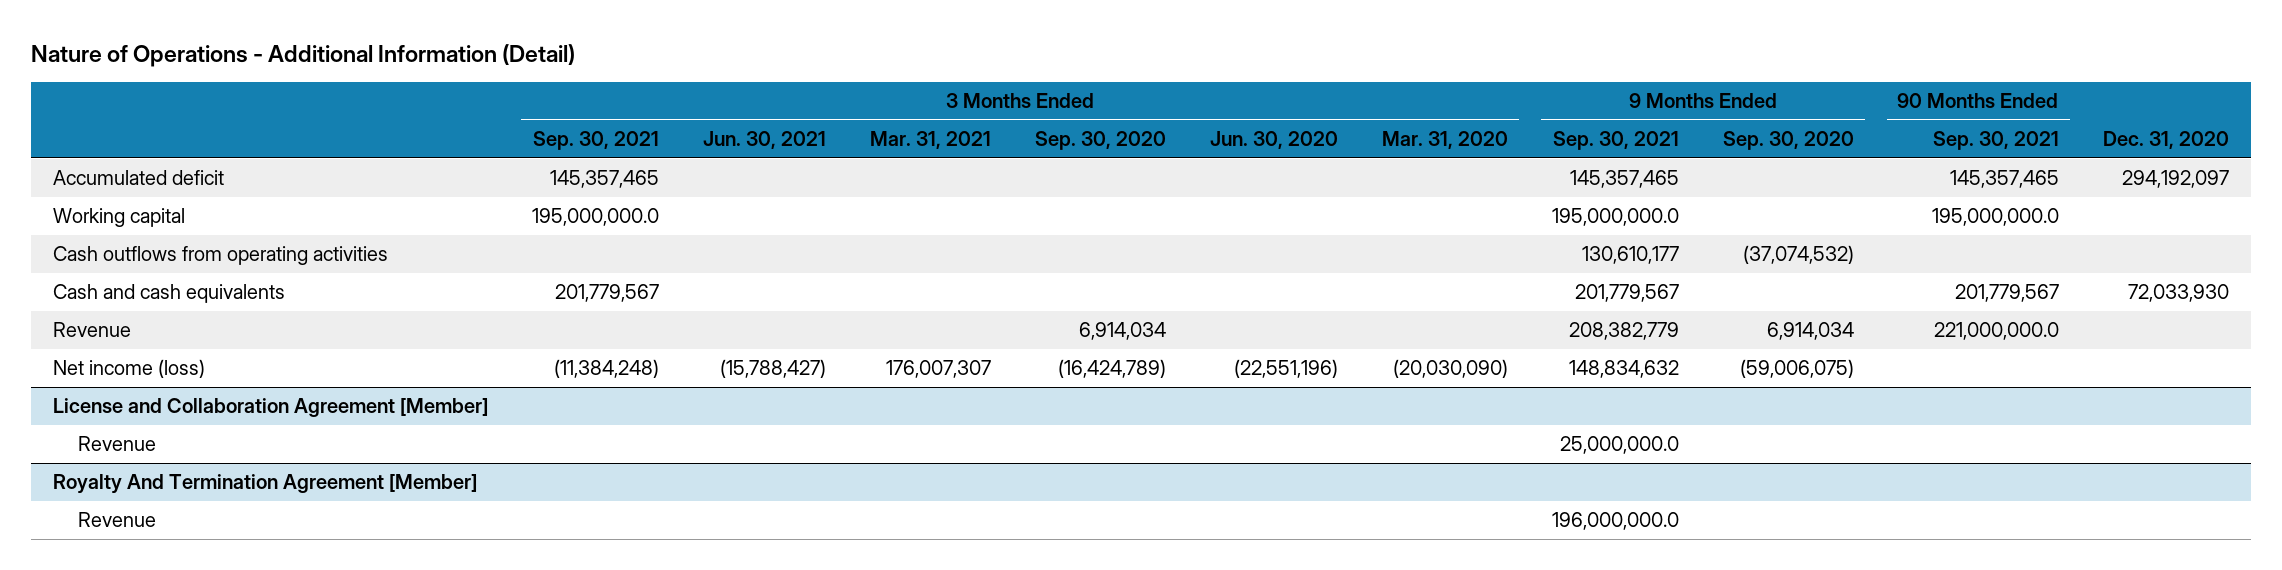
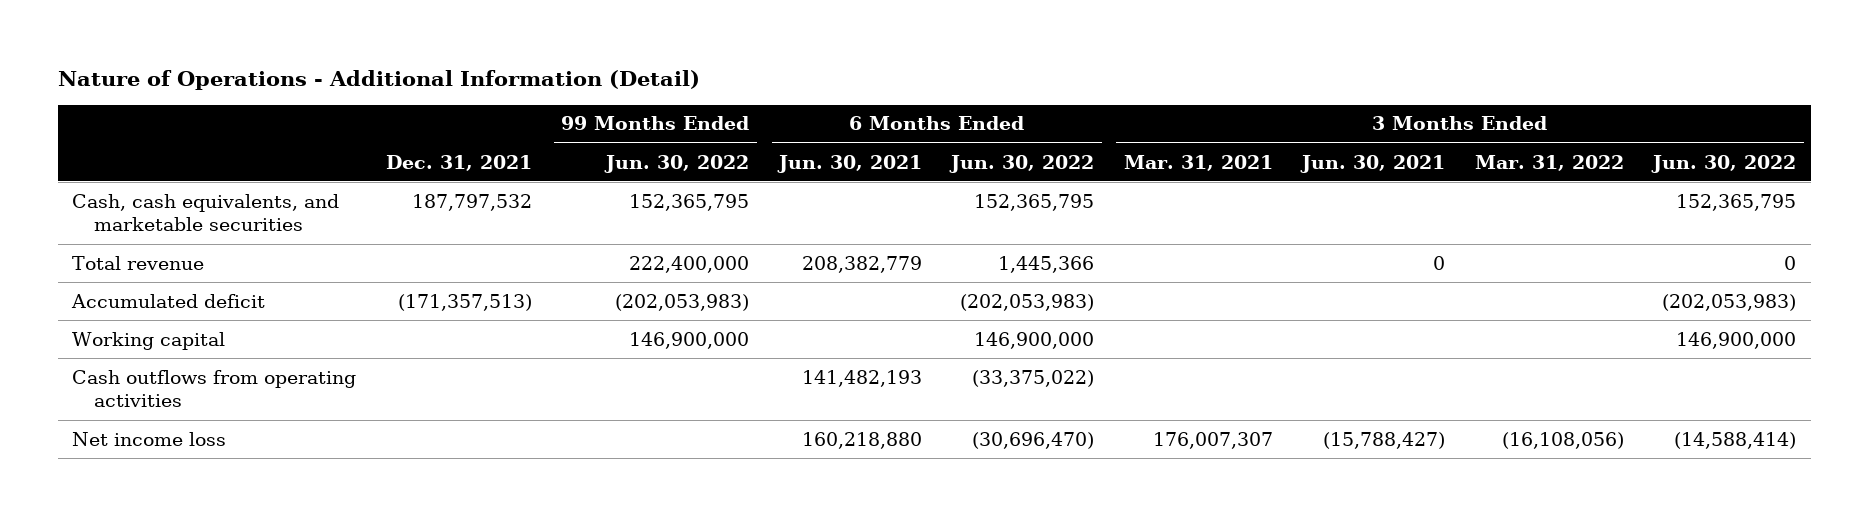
- | 3 Months Ended Sep. 30, 2021 | 3 Months Ended Jun. 30, 2021 | 3 Months Ended Mar. 31, 2021 | 3 Months Ended Sep. 30, 2020 | 3 Months Ended Jun. 30, 2020 | 3 Months Ended Mar. 31, 2020 | 9 Months Ended Sep. 30, 2021 | 9 Months Ended Sep. 30, 2020 | 90 Months Ended Sep. 30, 2021 | Dec. 31, 2020
+ | Dec. 31, 2021 | 99 Months Ended Jun. 30, 2022 | 6 Months Ended Jun. 30, 2021 | 6 Months Ended Jun. 30, 2022 | 3 Months Ended Mar. 31, 2021 | 3 Months Ended Jun. 30, 2021 | 3 Months Ended Mar. 31, 2022 | 3 Months Ended Jun. 30, 2022
+ Cash, cash equivalents, and marketable securities | 187,797,532 | 152,365,795 | | 152,365,795 | | | | 152,365,795
+ Total revenue | | 222,400,000 | 208,382,779 | 1,445,366 | | 0 | | 0
- Cash and cash equivalents | 201,779,567 | | | | | | 201,779,567 | | 201,779,567 | 72,033,930
- Revenue | | | | 6,914,034 | | | 208,382,779 | 6,914,034 | 221,000,000.0 |
- Net income (loss) | (11,384,248) | (15,788,427) | 176,007,307 | (16,424,789) | (22,551,196) | (20,030,090) | 148,834,632 | (59,006,075) | |
- License and Collaboration Agreement [Member]
- Revenue | | | | | | | 25,000,000.0 | | |
- Royalty And Termination Agreement [Member]
- Revenue | | | | | | | 196,000,000.0 | | |
+ Net income loss | | | 160,218,880 | (30,696,470) | 176,007,307 | (15,788,427) | (16,108,056) | (14,588,414)

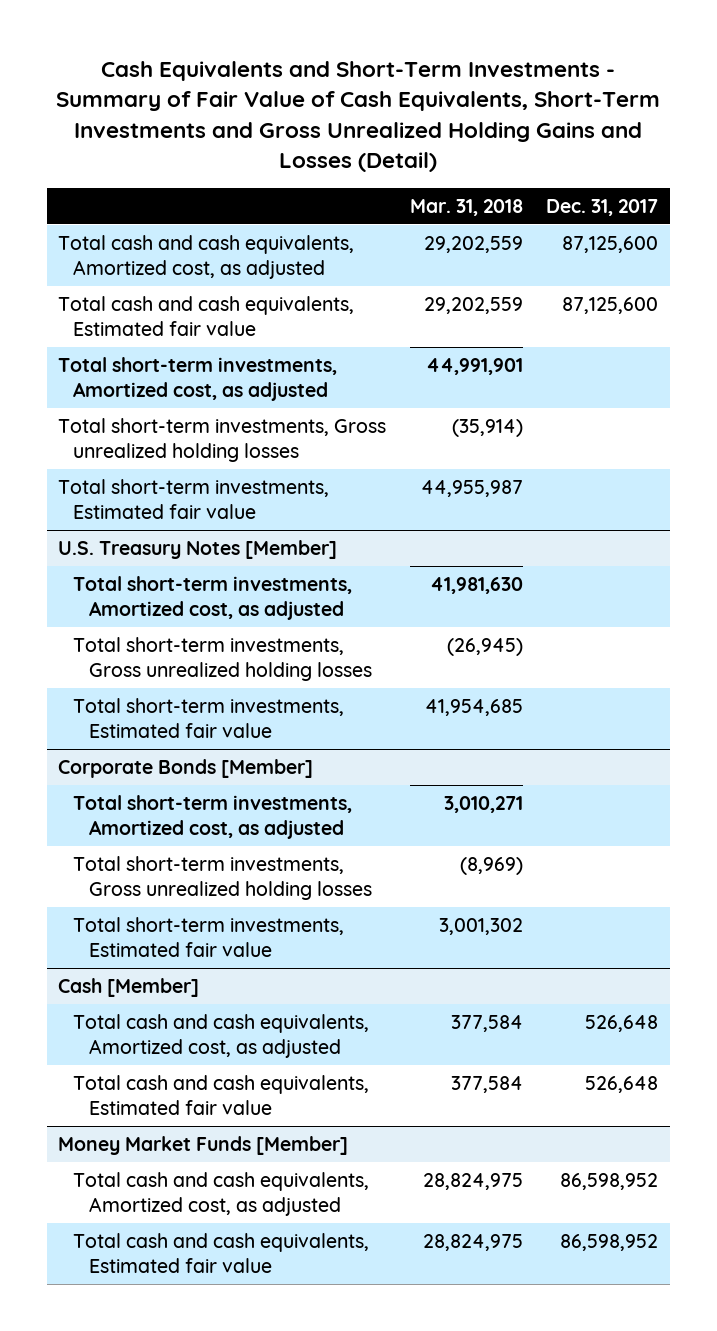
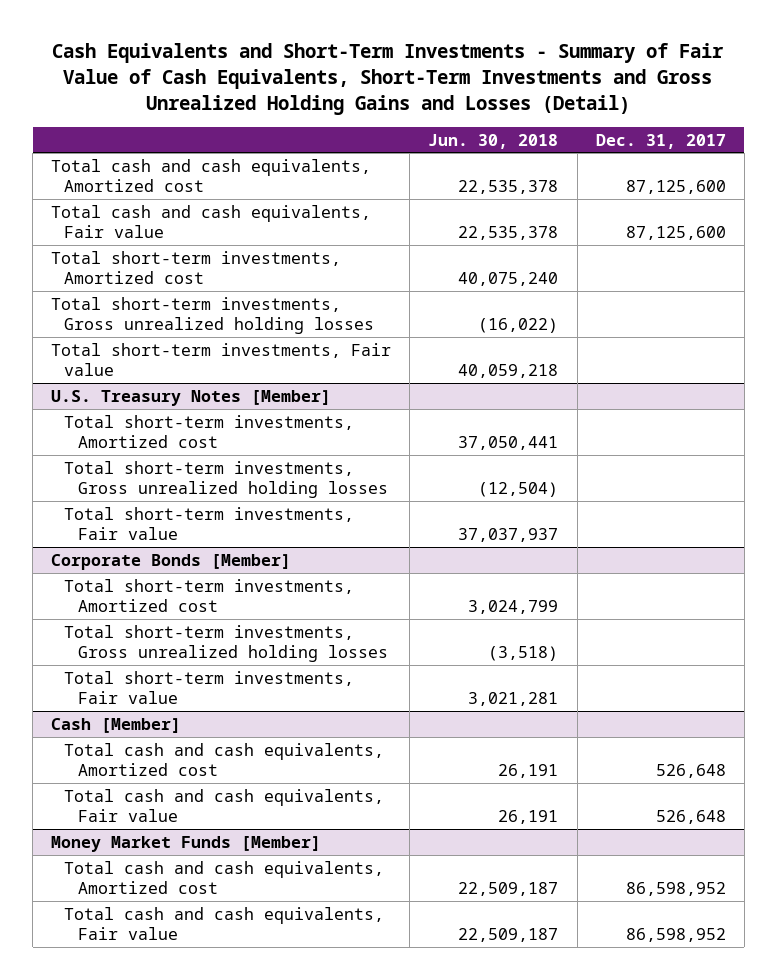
- | Mar. 31, 2018 | Dec. 31, 2017
+ | Jun. 30, 2018 | Dec. 31, 2017
- Total cash and cash equivalents, Amortized cost, as adjusted | 29,202,559 | 87,125,600
- Total cash and cash equivalents, Estimated fair value | 29,202,559 | 87,125,600
- Total short-term investments, Amortized cost, as adjusted | 44,991,901 |
+ Total cash and cash equivalents, Amortized cost | 22,535,378 | 87,125,600
+ Total cash and cash equivalents, Fair value | 22,535,378 | 87,125,600
+ Total short-term investments, Amortized cost | 40,075,240 |
- Total short-term investments, Estimated fair value | 44,955,987 |
+ Total short-term investments, Fair value | 40,059,218 |
@ U.S. Treasury Notes [Member]
- Total short-term investments, Amortized cost, as adjusted | 41,981,630 |
+ Total short-term investments, Amortized cost | 37,050,441 |
- Total short-term investments, Estimated fair value | 41,954,685 |
+ Total short-term investments, Fair value | 37,037,937 |
@ Corporate Bonds [Member]
- Total short-term investments, Amortized cost, as adjusted | 3,010,271 |
+ Total short-term investments, Amortized cost | 3,024,799 |
- Total short-term investments, Estimated fair value | 3,001,302 |
+ Total short-term investments, Fair value | 3,021,281 |
@ Cash [Member]
- Total cash and cash equivalents, Amortized cost, as adjusted | 377,584 | 526,648
- Total cash and cash equivalents, Estimated fair value | 377,584 | 526,648
+ Total cash and cash equivalents, Amortized cost | 26,191 | 526,648
+ Total cash and cash equivalents, Fair value | 26,191 | 526,648
@ Money Market Funds [Member]
- Total cash and cash equivalents, Amortized cost, as adjusted | 28,824,975 | 86,598,952
- Total cash and cash equivalents, Estimated fair value | 28,824,975 | 86,598,952
+ Total cash and cash equivalents, Amortized cost | 22,509,187 | 86,598,952
+ Total cash and cash equivalents, Fair value | 22,509,187 | 86,598,952

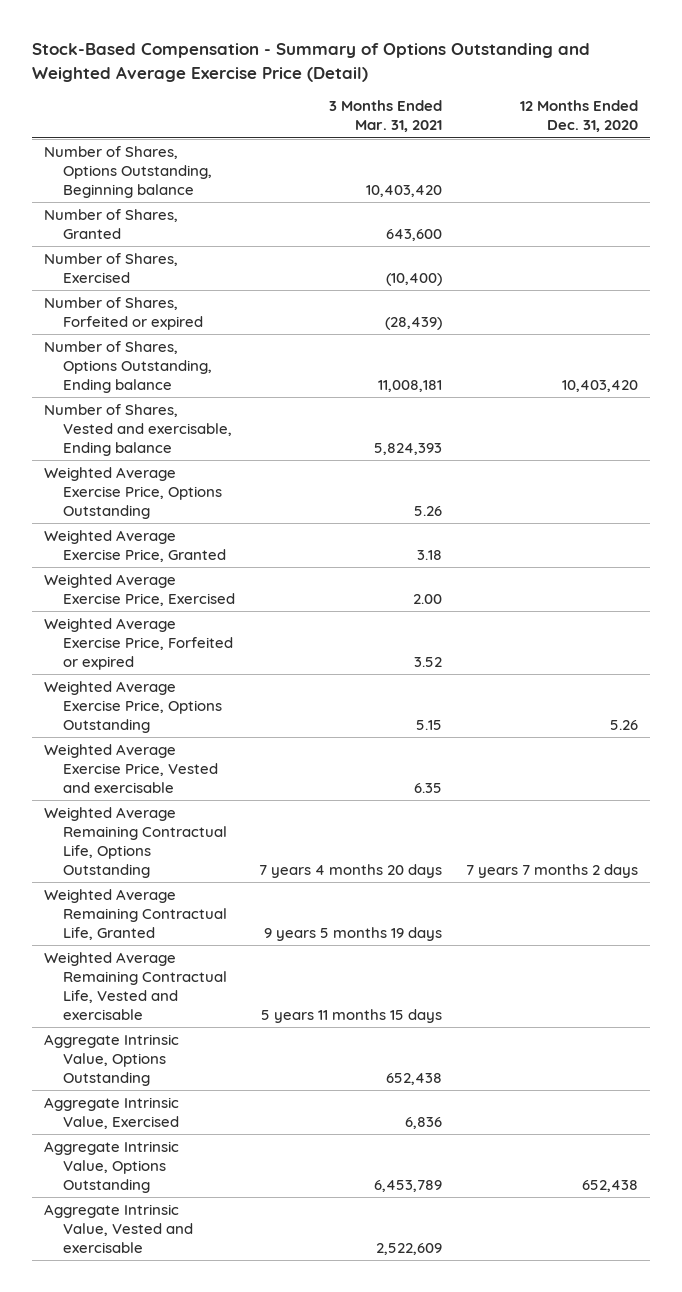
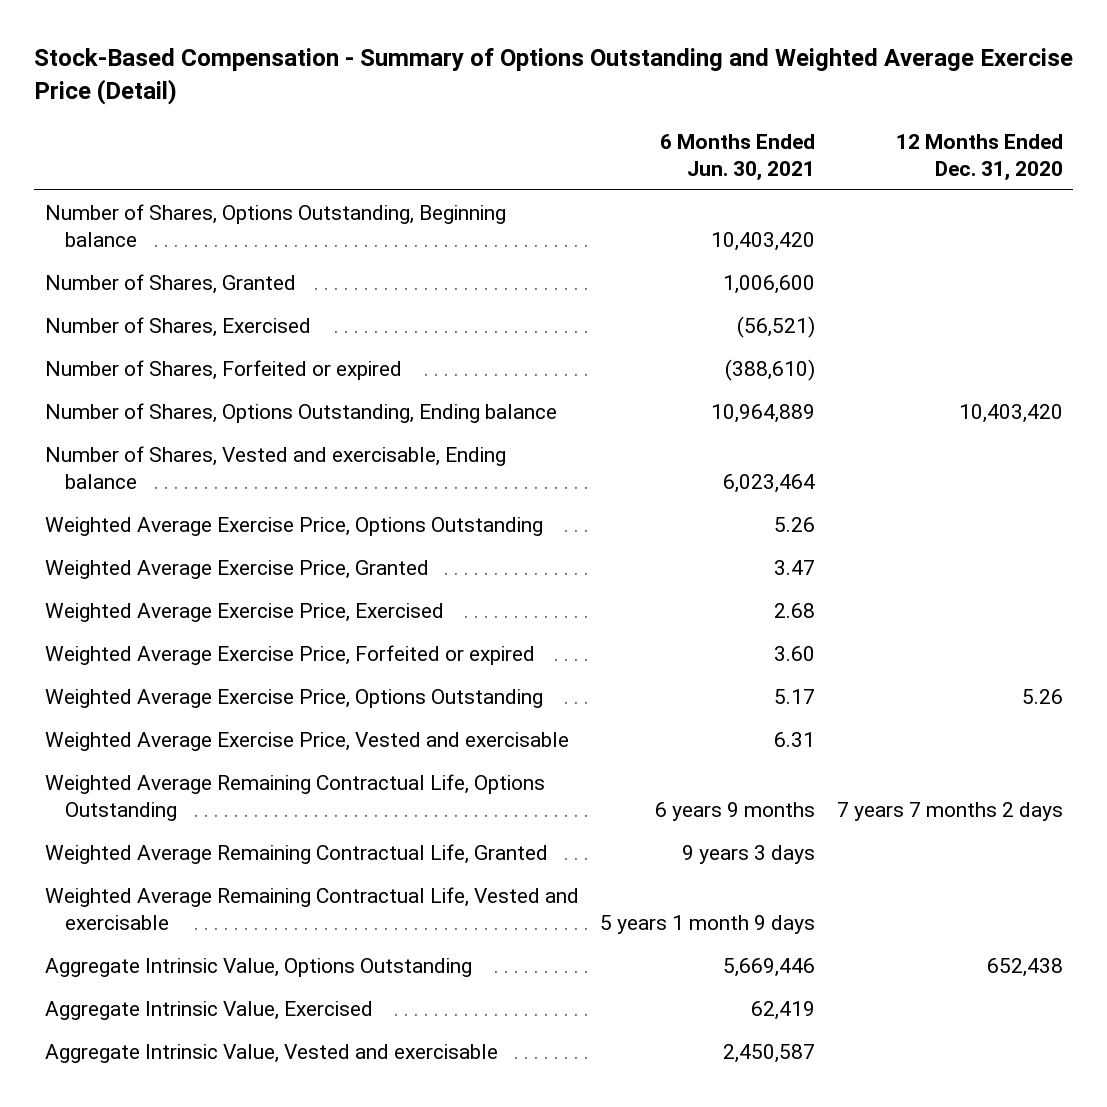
- | 3 Months Ended Mar. 31, 2021 | 12 Months Ended Dec. 31, 2020
+ | 6 Months Ended Jun. 30, 2021 | 12 Months Ended Dec. 31, 2020
- Aggregate Intrinsic Value, Options Outstanding | 652,438 |
moved down: Aggregate Intrinsic Value, Exercised | 62,419 |

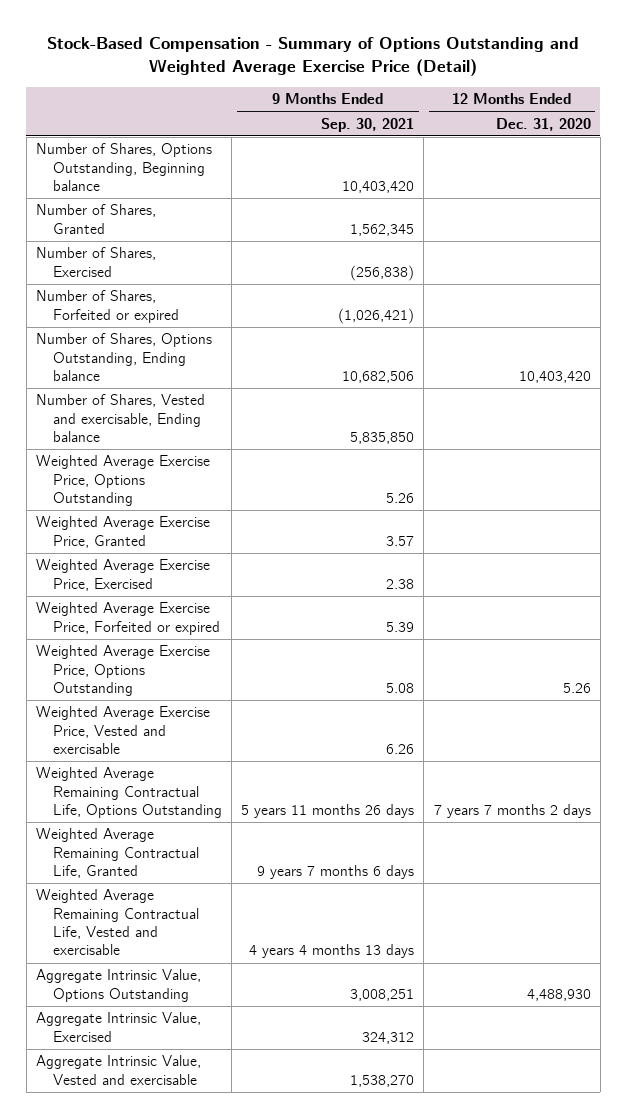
- | 6 Months Ended Jun. 30, 2021 | 12 Months Ended Dec. 31, 2020
+ | 9 Months Ended Sep. 30, 2021 | 12 Months Ended Dec. 31, 2020
- Aggregate Intrinsic Value, Options Outstanding | 5,669,446 | 652,438
+ Aggregate Intrinsic Value, Options Outstanding | 3,008,251 | 4,488,930

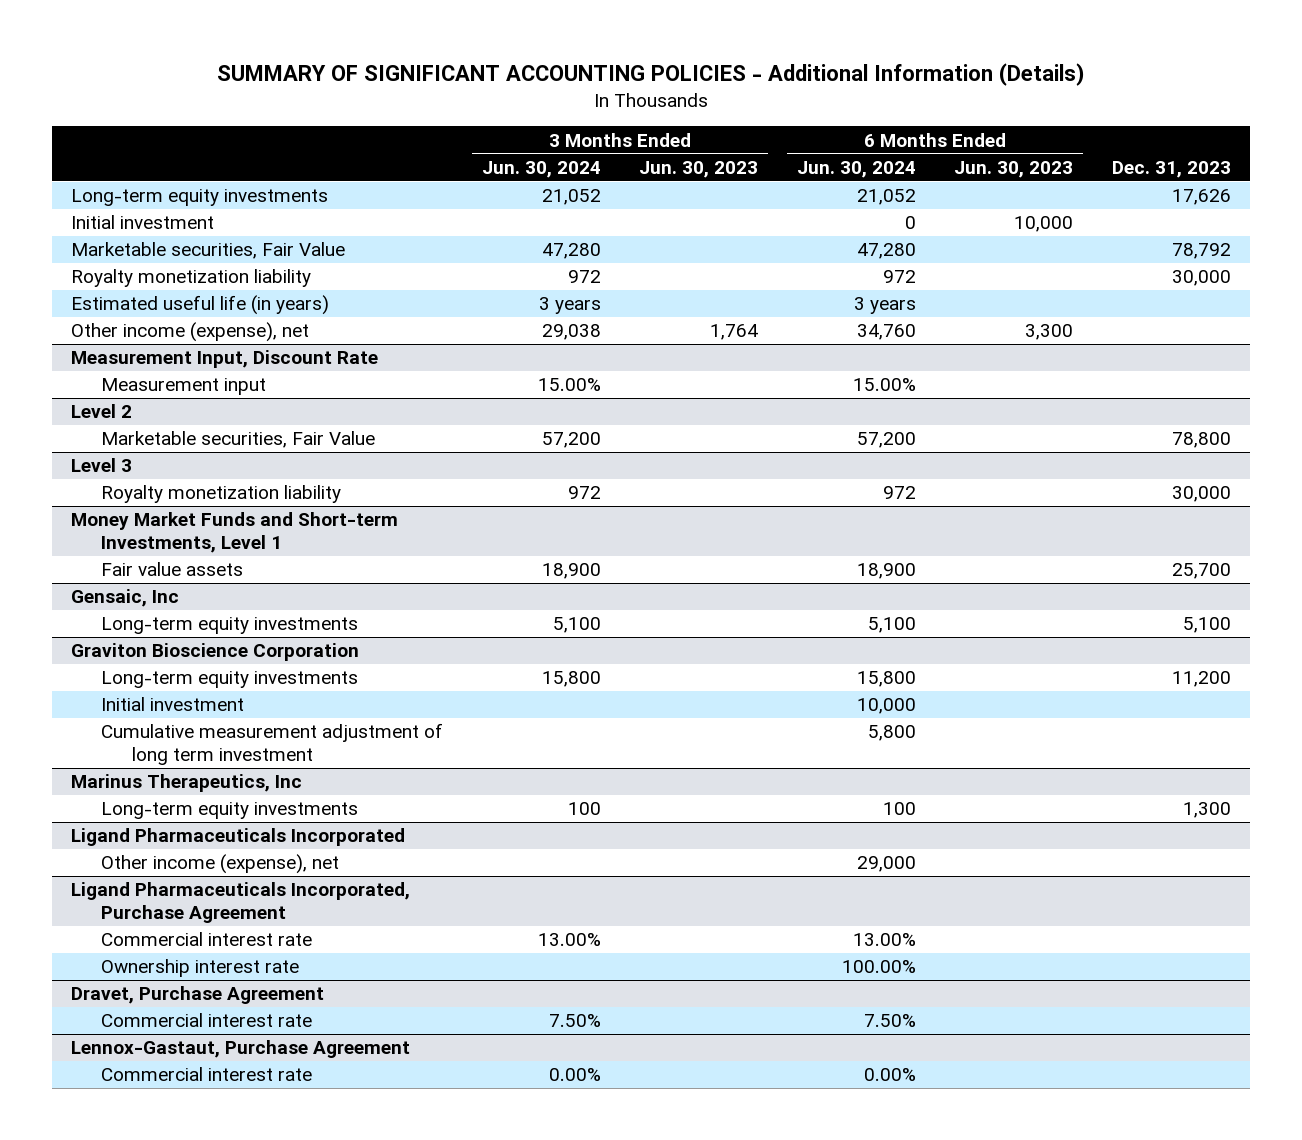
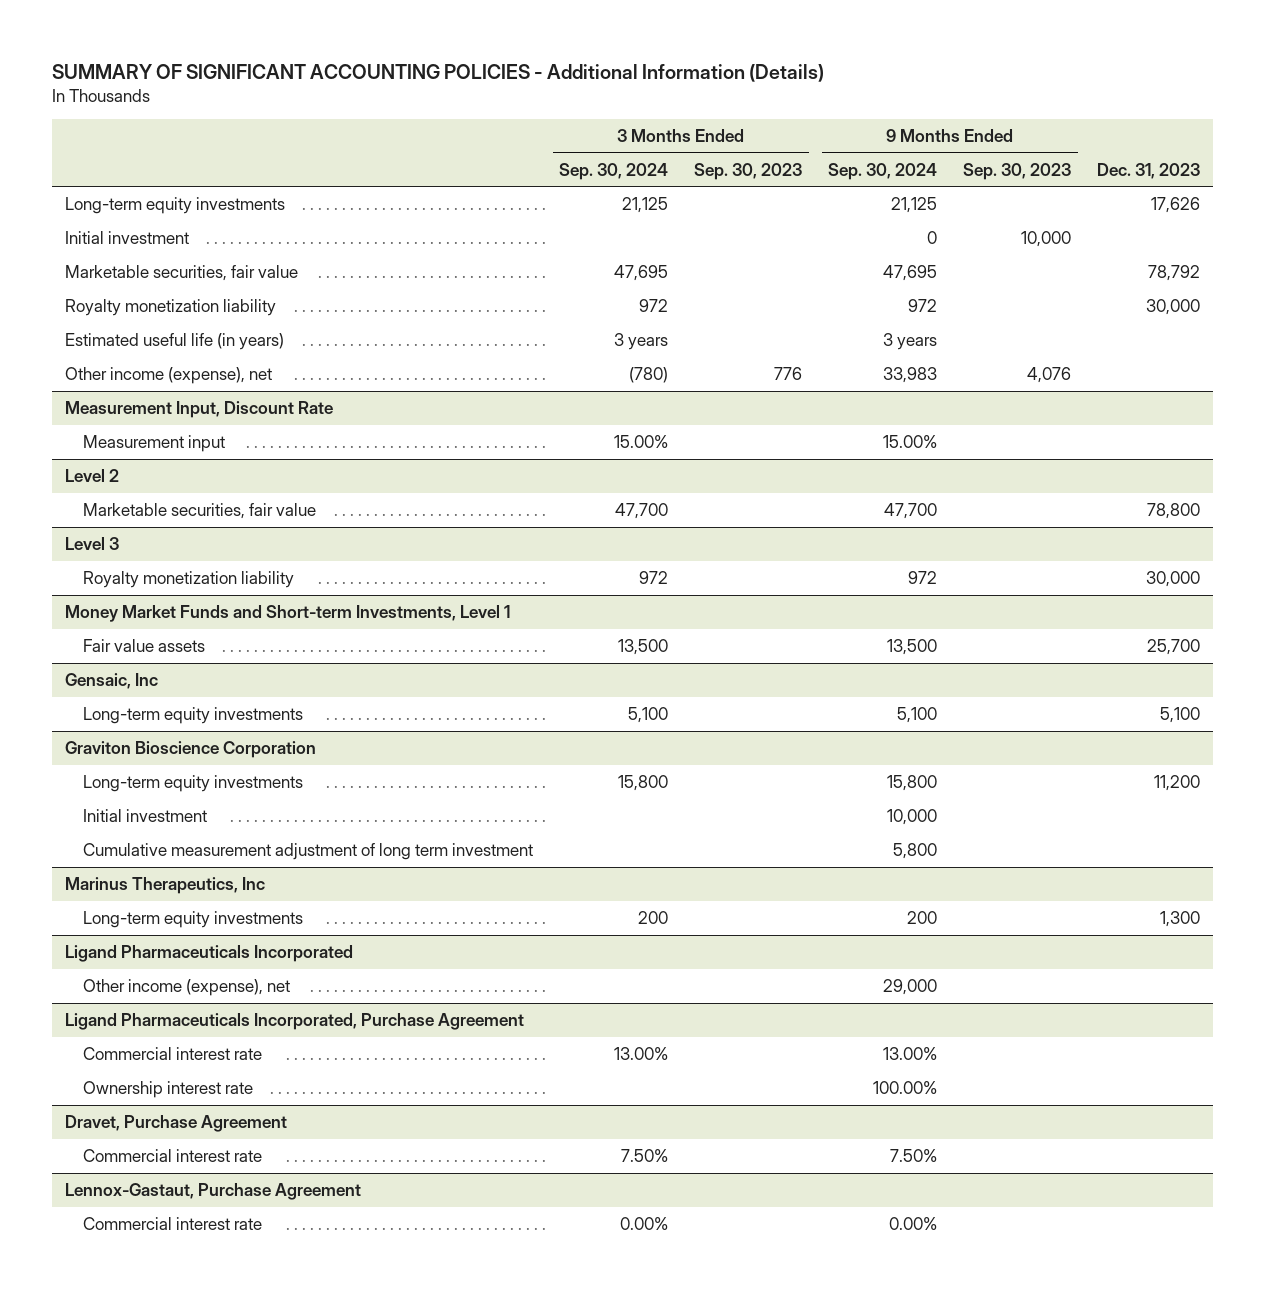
- | 3 Months Ended Jun. 30, 2024 | 3 Months Ended Jun. 30, 2023 | 6 Months Ended Jun. 30, 2024 | 6 Months Ended Jun. 30, 2023 | Dec. 31, 2023
+ | 3 Months Ended Sep. 30, 2024 | 3 Months Ended Sep. 30, 2023 | 9 Months Ended Sep. 30, 2024 | 9 Months Ended Sep. 30, 2023 | Dec. 31, 2023
- Marketable securities, Fair Value | 47,280 | | 47,280 | | 78,792
+ Marketable securities, fair value | 47,695 | | 47,695 | | 78,792
@ Level 2
- Marketable securities, Fair Value | 57,200 | | 57,200 | | 78,800
+ Marketable securities, fair value | 47,700 | | 47,700 | | 78,800

